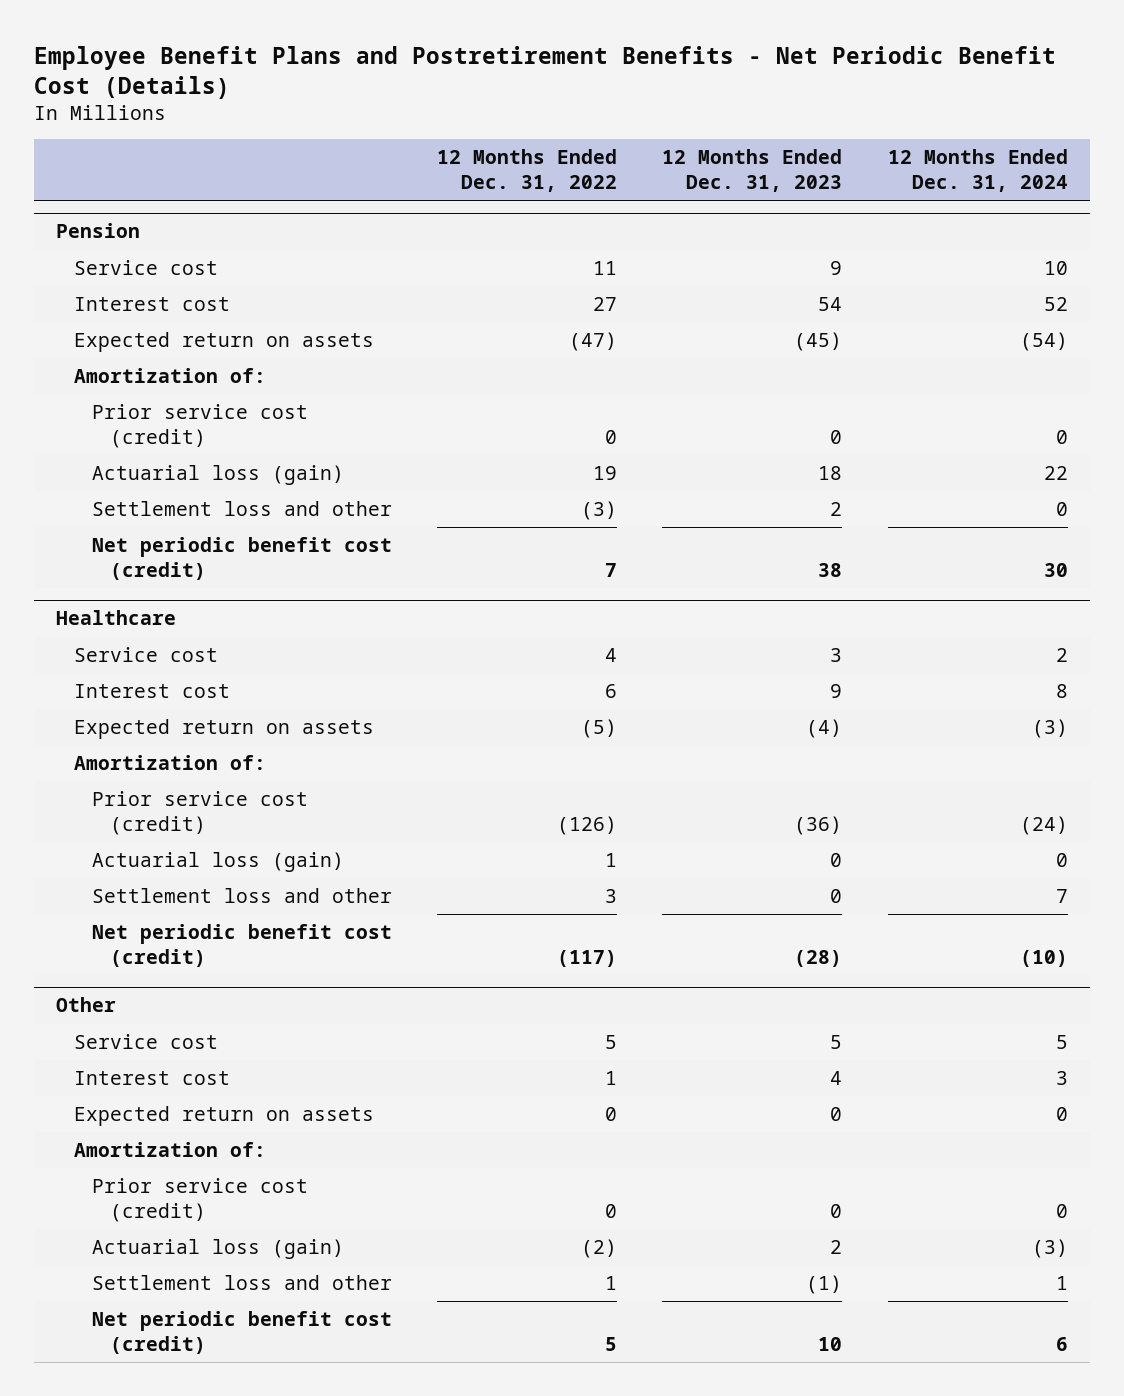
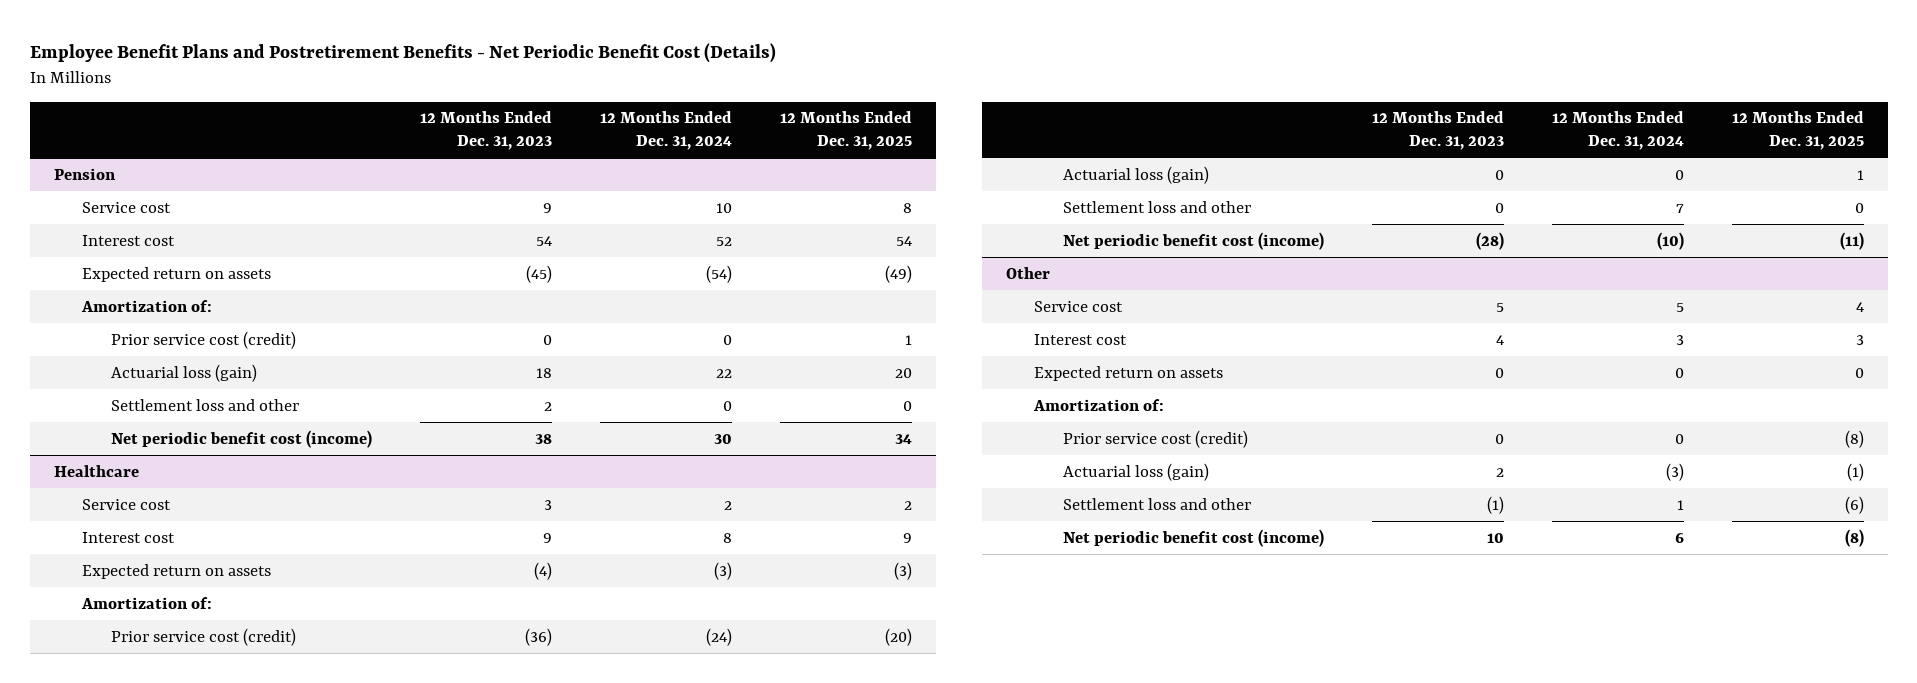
- | 12 Months Ended Dec. 31, 2022 | 12 Months Ended Dec. 31, 2023 | 12 Months Ended Dec. 31, 2024
+ | 12 Months Ended Dec. 31, 2023 | 12 Months Ended Dec. 31, 2024 | 12 Months Ended Dec. 31, 2025
@ Pension
- Net periodic benefit cost (credit) | 7 | 38 | 30
+ Net periodic benefit cost (income) | 38 | 30 | 34
@ Healthcare
- Net periodic benefit cost (credit) | (117) | (28) | (10)
+ Net periodic benefit cost (income) | (28) | (10) | (11)
@ Other
- Net periodic benefit cost (credit) | 5 | 10 | 6
+ Net periodic benefit cost (income) | 10 | 6 | (8)

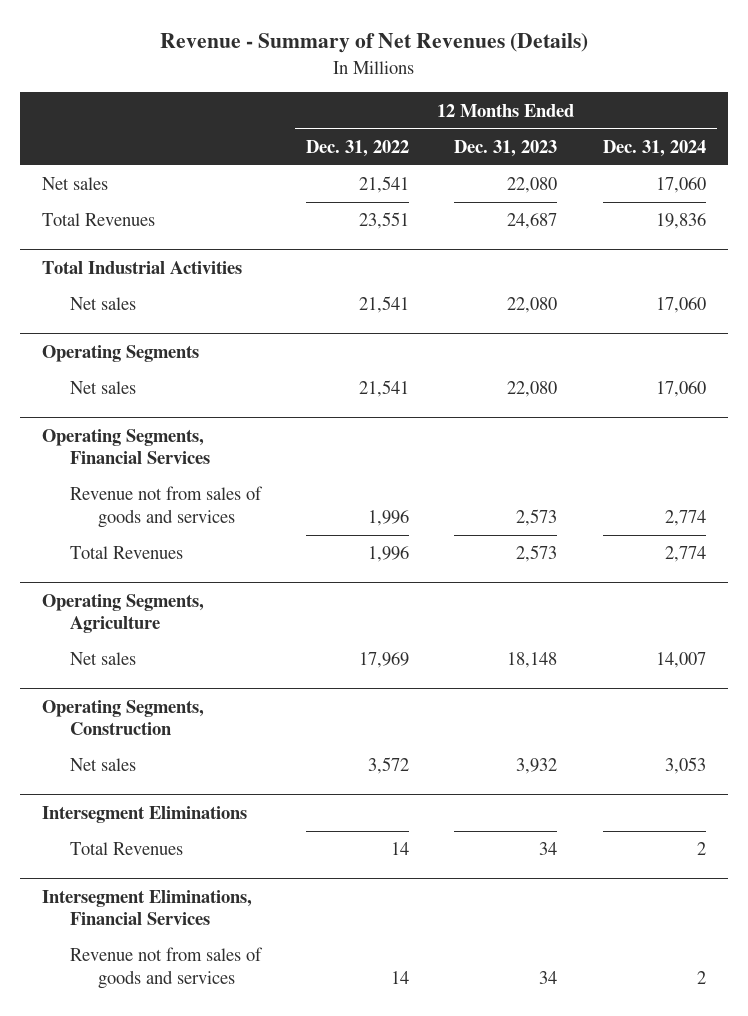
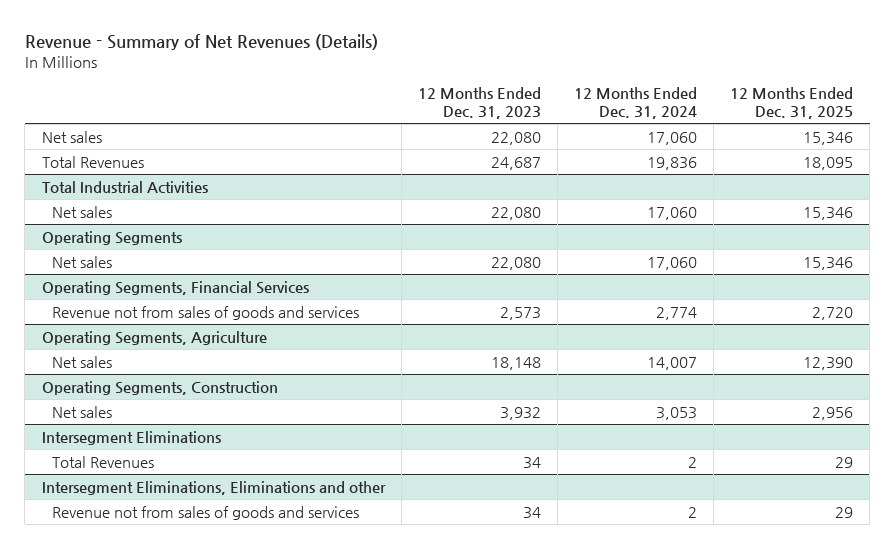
- | 12 Months Ended Dec. 31, 2022 | 12 Months Ended Dec. 31, 2023 | 12 Months Ended Dec. 31, 2024
+ | 12 Months Ended Dec. 31, 2023 | 12 Months Ended Dec. 31, 2024 | 12 Months Ended Dec. 31, 2025
@ Operating Segments, Financial Services
- Total Revenues | 1,996 | 2,573 | 2,774
- Intersegment Eliminations, Financial Services
+ Intersegment Eliminations, Eliminations and other

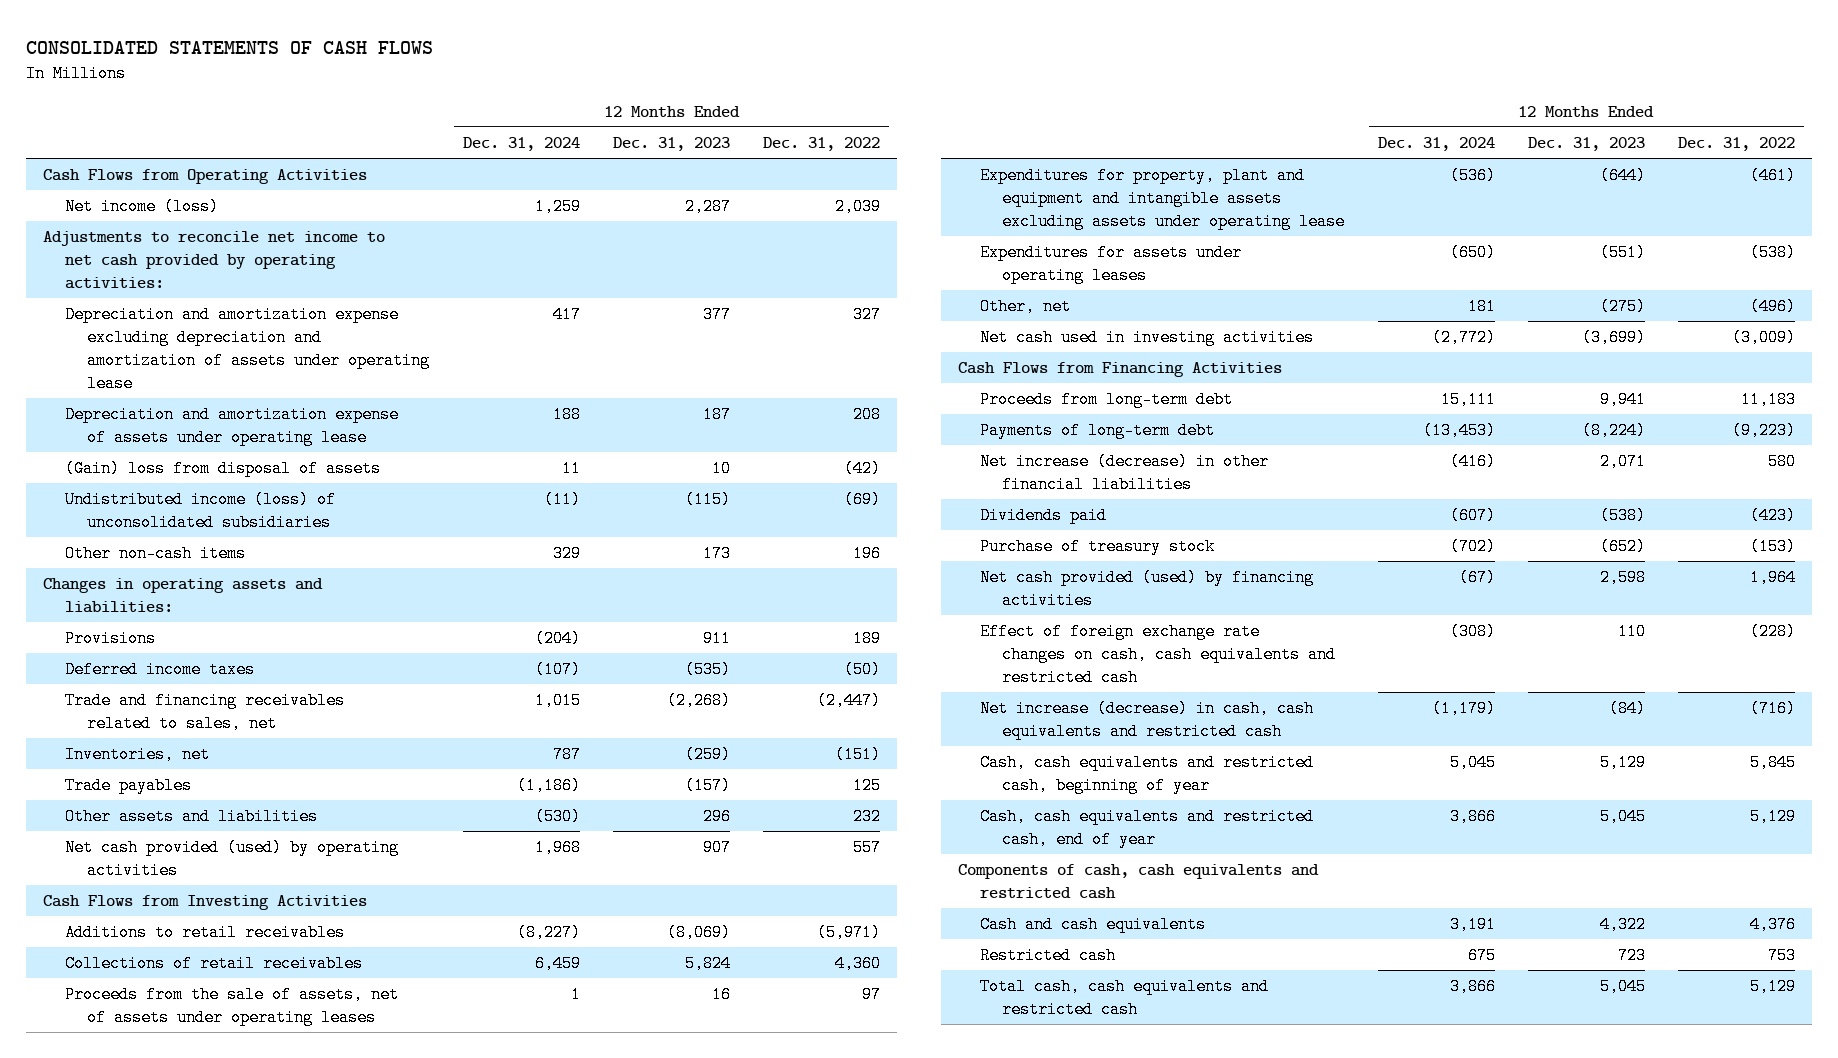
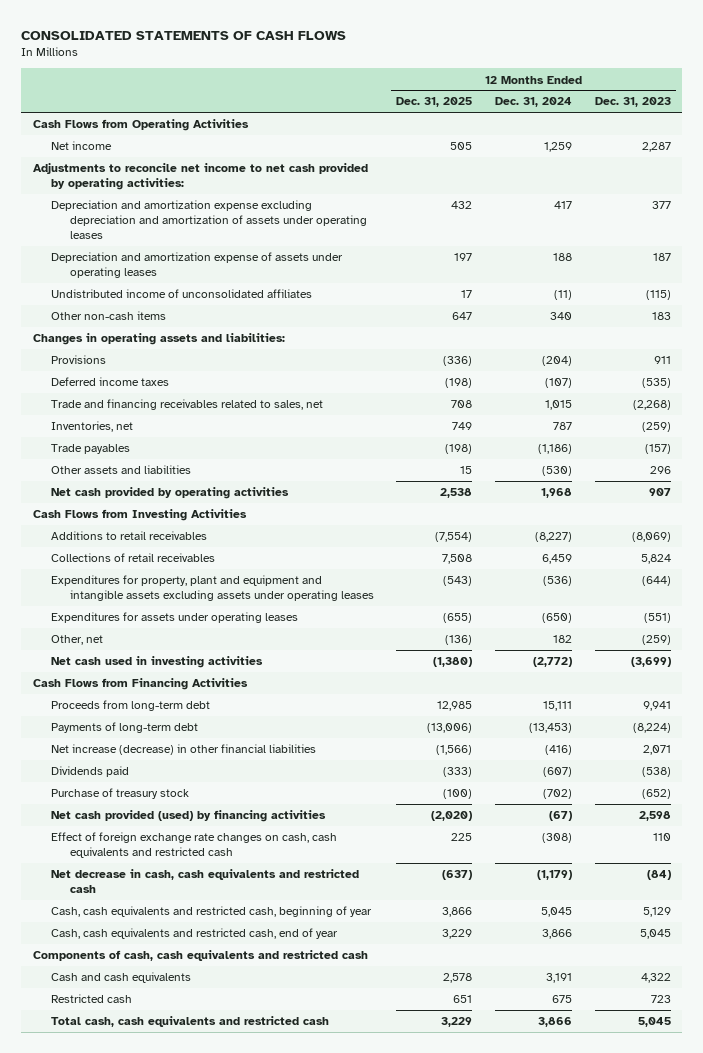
- | 12 Months Ended Dec. 31, 2024 | 12 Months Ended Dec. 31, 2023 | 12 Months Ended Dec. 31, 2022
+ | 12 Months Ended Dec. 31, 2025 | 12 Months Ended Dec. 31, 2024 | 12 Months Ended Dec. 31, 2023
- Net income (loss) | 1,259 | 2,287 | 2,039
+ Net income | 505 | 1,259 | 2,287
- Depreciation and amortization expense excluding depreciation and amortization of assets under operating lease | 417 | 377 | 327
- Depreciation and amortization expense of assets under operating lease | 188 | 187 | 208
- (Gain) loss from disposal of assets | 11 | 10 | (42)
- Undistributed income (loss) of unconsolidated subsidiaries | (11) | (115) | (69)
- Other non-cash items | 329 | 173 | 196
+ Depreciation and amortization expense excluding depreciation and amortization of assets under operating leases | 432 | 417 | 377
+ Depreciation and amortization expense of assets under operating leases | 197 | 188 | 187
+ Undistributed income of unconsolidated affiliates | 17 | (11) | (115)
+ Other non-cash items | 647 | 340 | 183
- Net cash provided (used) by operating activities | 1,968 | 907 | 557
+ Net cash provided by operating activities | 2,538 | 1,968 | 907
- Proceeds from the sale of assets, net of assets under operating leases | 1 | 16 | 97
- Expenditures for property, plant and equipment and intangible assets excluding assets under operating lease | (536) | (644) | (461)
+ Expenditures for property, plant and equipment and intangible assets excluding assets under operating leases | (543) | (536) | (644)
- Other, net | 181 | (275) | (496)
+ Other, net | (136) | 182 | (259)
- Net increase (decrease) in cash, cash equivalents and restricted cash | (1,179) | (84) | (716)
+ Net decrease in cash, cash equivalents and restricted cash | (637) | (1,179) | (84)

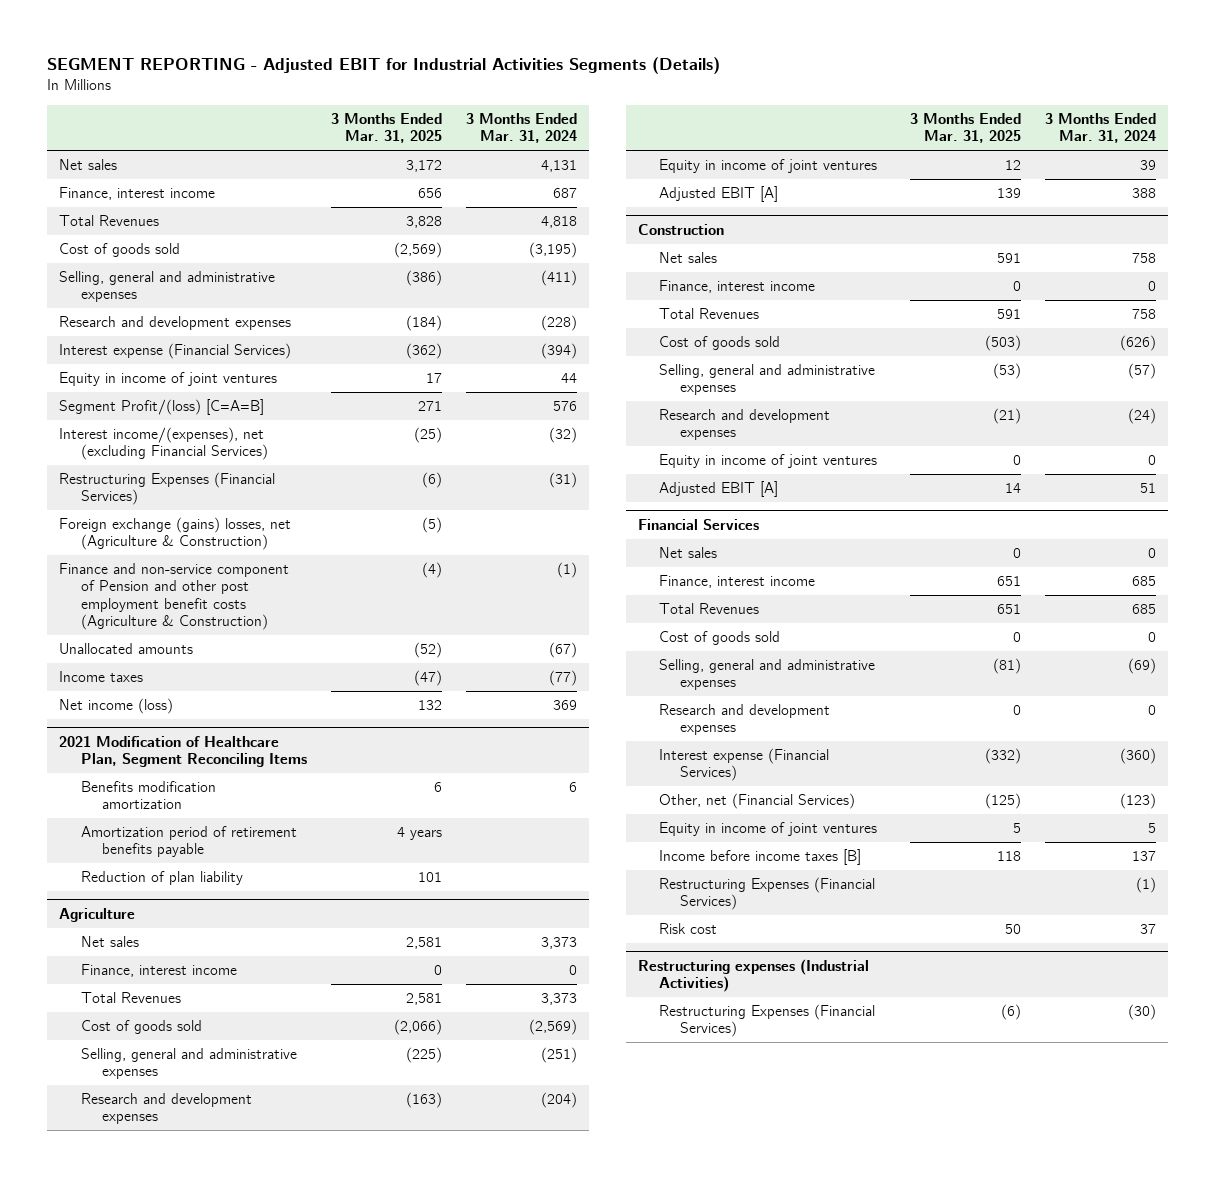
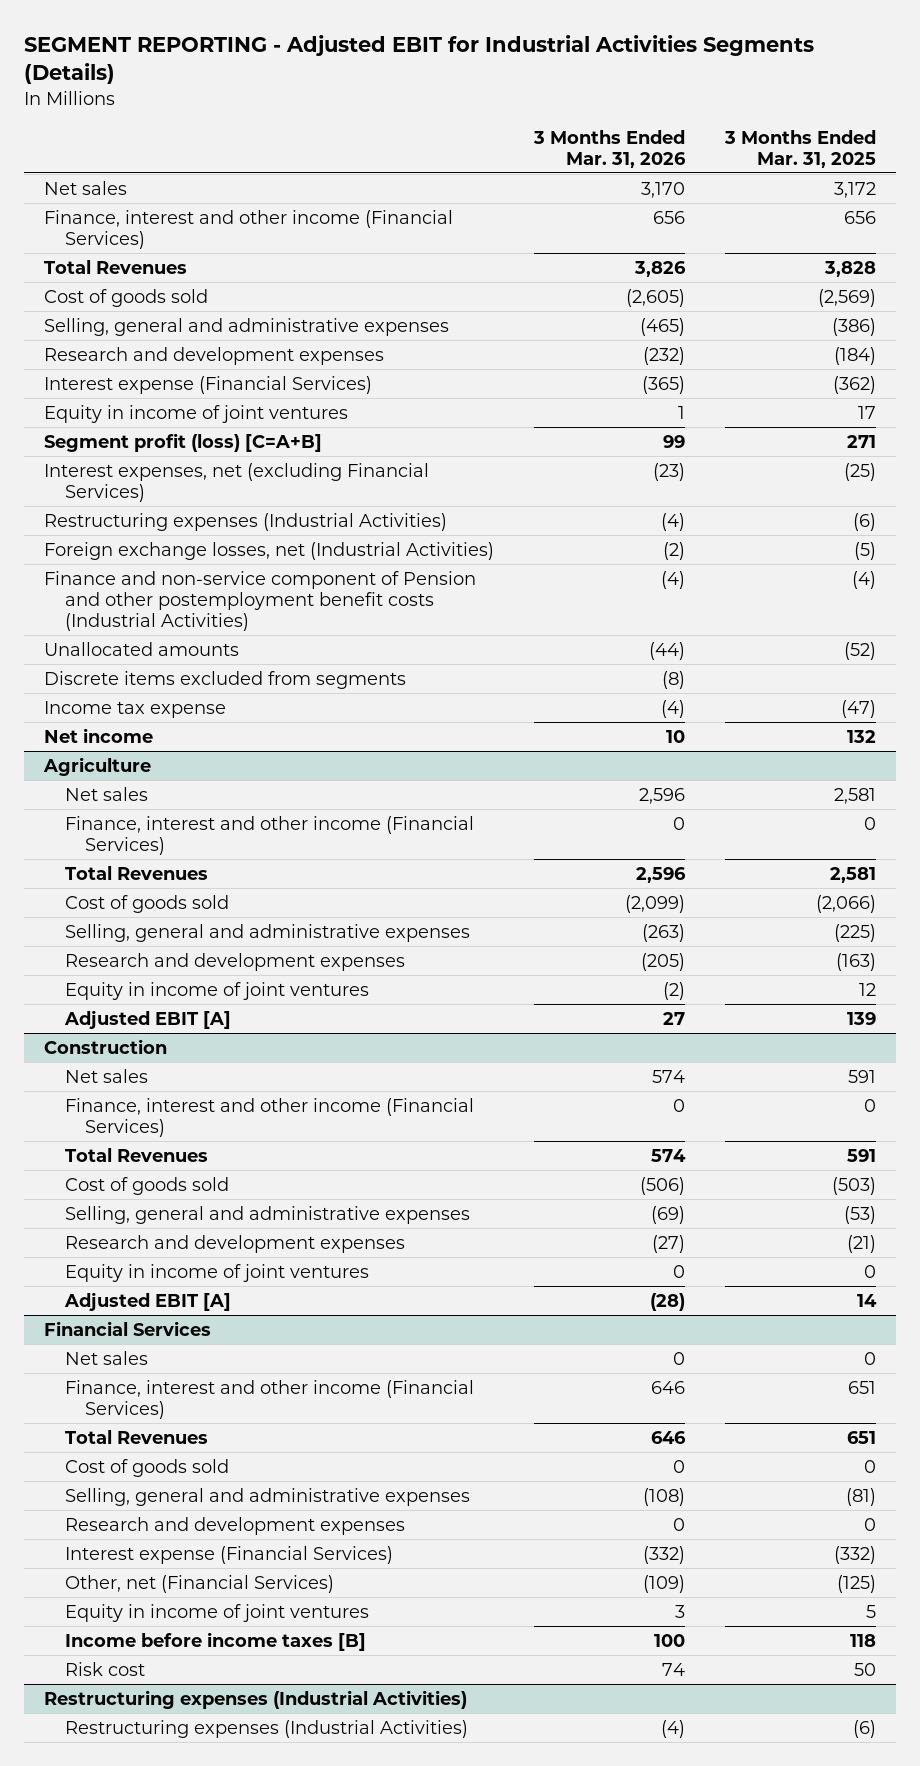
- | 3 Months Ended Mar. 31, 2025 | 3 Months Ended Mar. 31, 2024
+ | 3 Months Ended Mar. 31, 2026 | 3 Months Ended Mar. 31, 2025
- Finance, interest income | 656 | 687
+ Finance, interest and other income (Financial Services) | 656 | 656
- Segment Profit/(loss) [C=A=B] | 271 | 576
- Interest income/(expenses), net (excluding Financial Services) | (25) | (32)
- Restructuring Expenses (Financial Services) | (6) | (31)
- Foreign exchange (gains) losses, net (Agriculture & Construction) | (5) |
- Finance and non-service component of Pension and other post employment benefit costs (Agriculture & Construction) | (4) | (1)
+ Segment profit (loss) [C=A+B] | 99 | 271
+ Interest expenses, net (excluding Financial Services) | (23) | (25)
+ Restructuring expenses (Industrial Activities) | (4) | (6)
+ Foreign exchange losses, net (Industrial Activities) | (2) | (5)
+ Finance and non-service component of Pension and other postemployment benefit costs (Industrial Activities) | (4) | (4)
- Income taxes | (47) | (77)
- Net income (loss) | 132 | 369
- 2021 Modification of Healthcare Plan, Segment Reconciling Items
- Benefits modification amortization | 6 | 6
- Amortization period of retirement benefits payable | 4 years |
- Reduction of plan liability | 101 |
+ Discrete items excluded from segments | (8) |
+ Income tax expense | (4) | (47)
+ Net income | 10 | 132
@ Agriculture
- Finance, interest income | 0 | 0
+ Finance, interest and other income (Financial Services) | 0 | 0
@ Construction
- Finance, interest income | 0 | 0
+ Finance, interest and other income (Financial Services) | 0 | 0
@ Financial Services
- Finance, interest income | 651 | 685
+ Finance, interest and other income (Financial Services) | 646 | 651
- Restructuring Expenses (Financial Services) | | (1)
@ Restructuring expenses (Industrial Activities)
- Restructuring Expenses (Financial Services) | (6) | (30)
+ Restructuring expenses (Industrial Activities) | (4) | (6)

